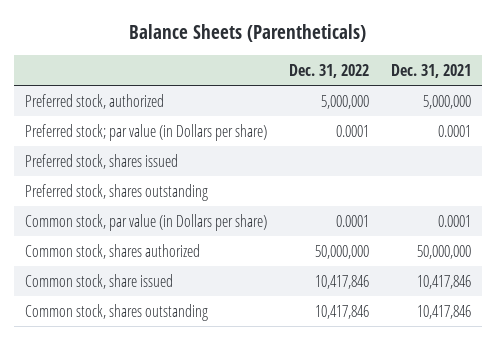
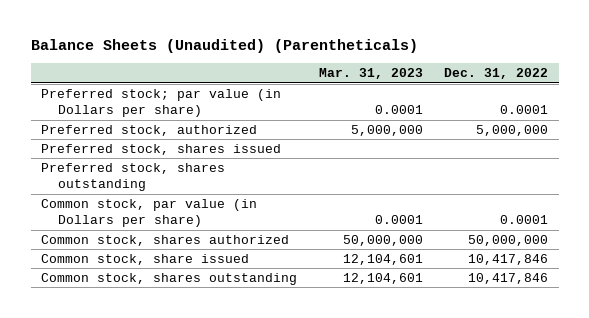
- Balance Sheets (Parentheticals)
+ Balance Sheets (Unaudited) (Parentheticals)
- | Dec. 31, 2022 | Dec. 31, 2021
+ | Mar. 31, 2023 | Dec. 31, 2022
moved down: Preferred stock, authorized | 5,000,000 | 5,000,000

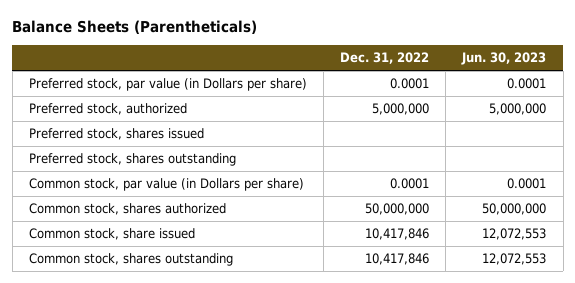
- Balance Sheets (Unaudited) (Parentheticals)
+ Balance Sheets (Parentheticals)
- | Mar. 31, 2023 | Dec. 31, 2022
+ | Dec. 31, 2022 | Jun. 30, 2023
- Preferred stock; par value (in Dollars per share) | 0.0001 | 0.0001
+ Preferred stock, par value (in Dollars per share) | 0.0001 | 0.0001

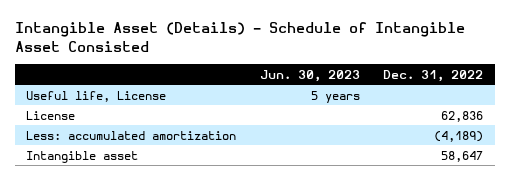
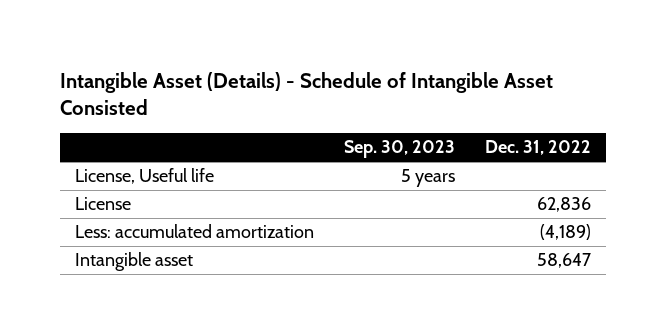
- | Jun. 30, 2023 | Dec. 31, 2022
+ | Sep. 30, 2023 | Dec. 31, 2022
- Useful life, License | 5 years |
+ License, Useful life | 5 years |

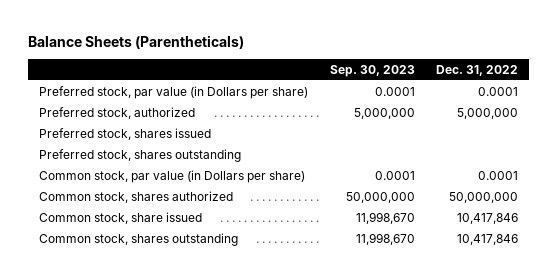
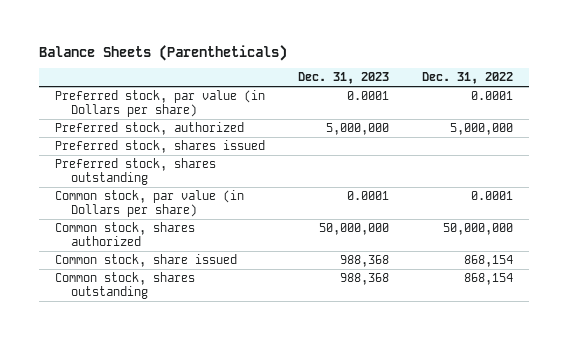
- | Sep. 30, 2023 | Dec. 31, 2022
+ | Dec. 31, 2023 | Dec. 31, 2022
- Common stock, share issued | 11,998,670 | 10,417,846
- Common stock, shares outstanding | 11,998,670 | 10,417,846
+ Common stock, share issued | 988,368 | 868,154
+ Common stock, shares outstanding | 988,368 | 868,154

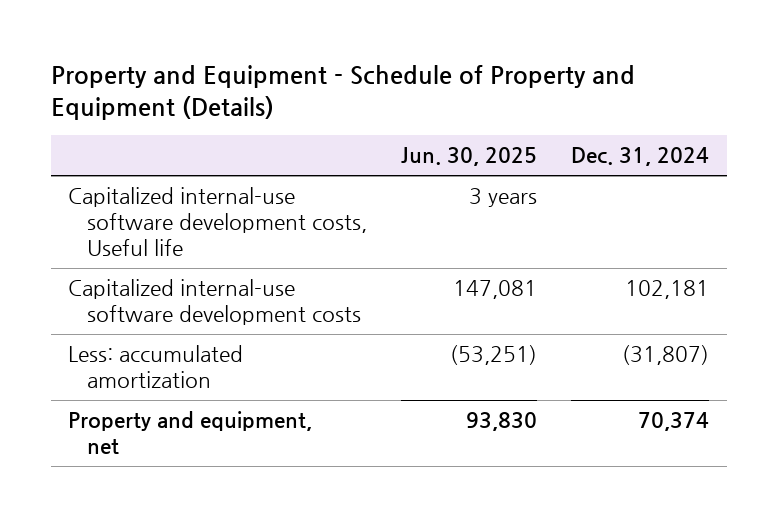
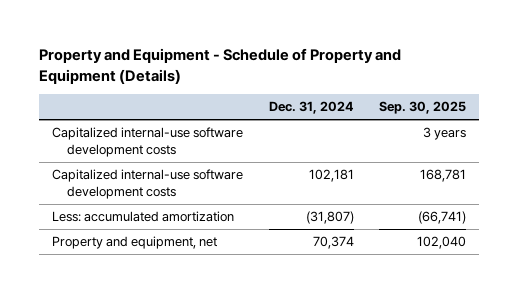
- | Jun. 30, 2025 | Dec. 31, 2024
+ | Dec. 31, 2024 | Sep. 30, 2025
- Capitalized internal-use software development costs, Useful life | 3 years |
+ Capitalized internal-use software development costs | | 3 years

